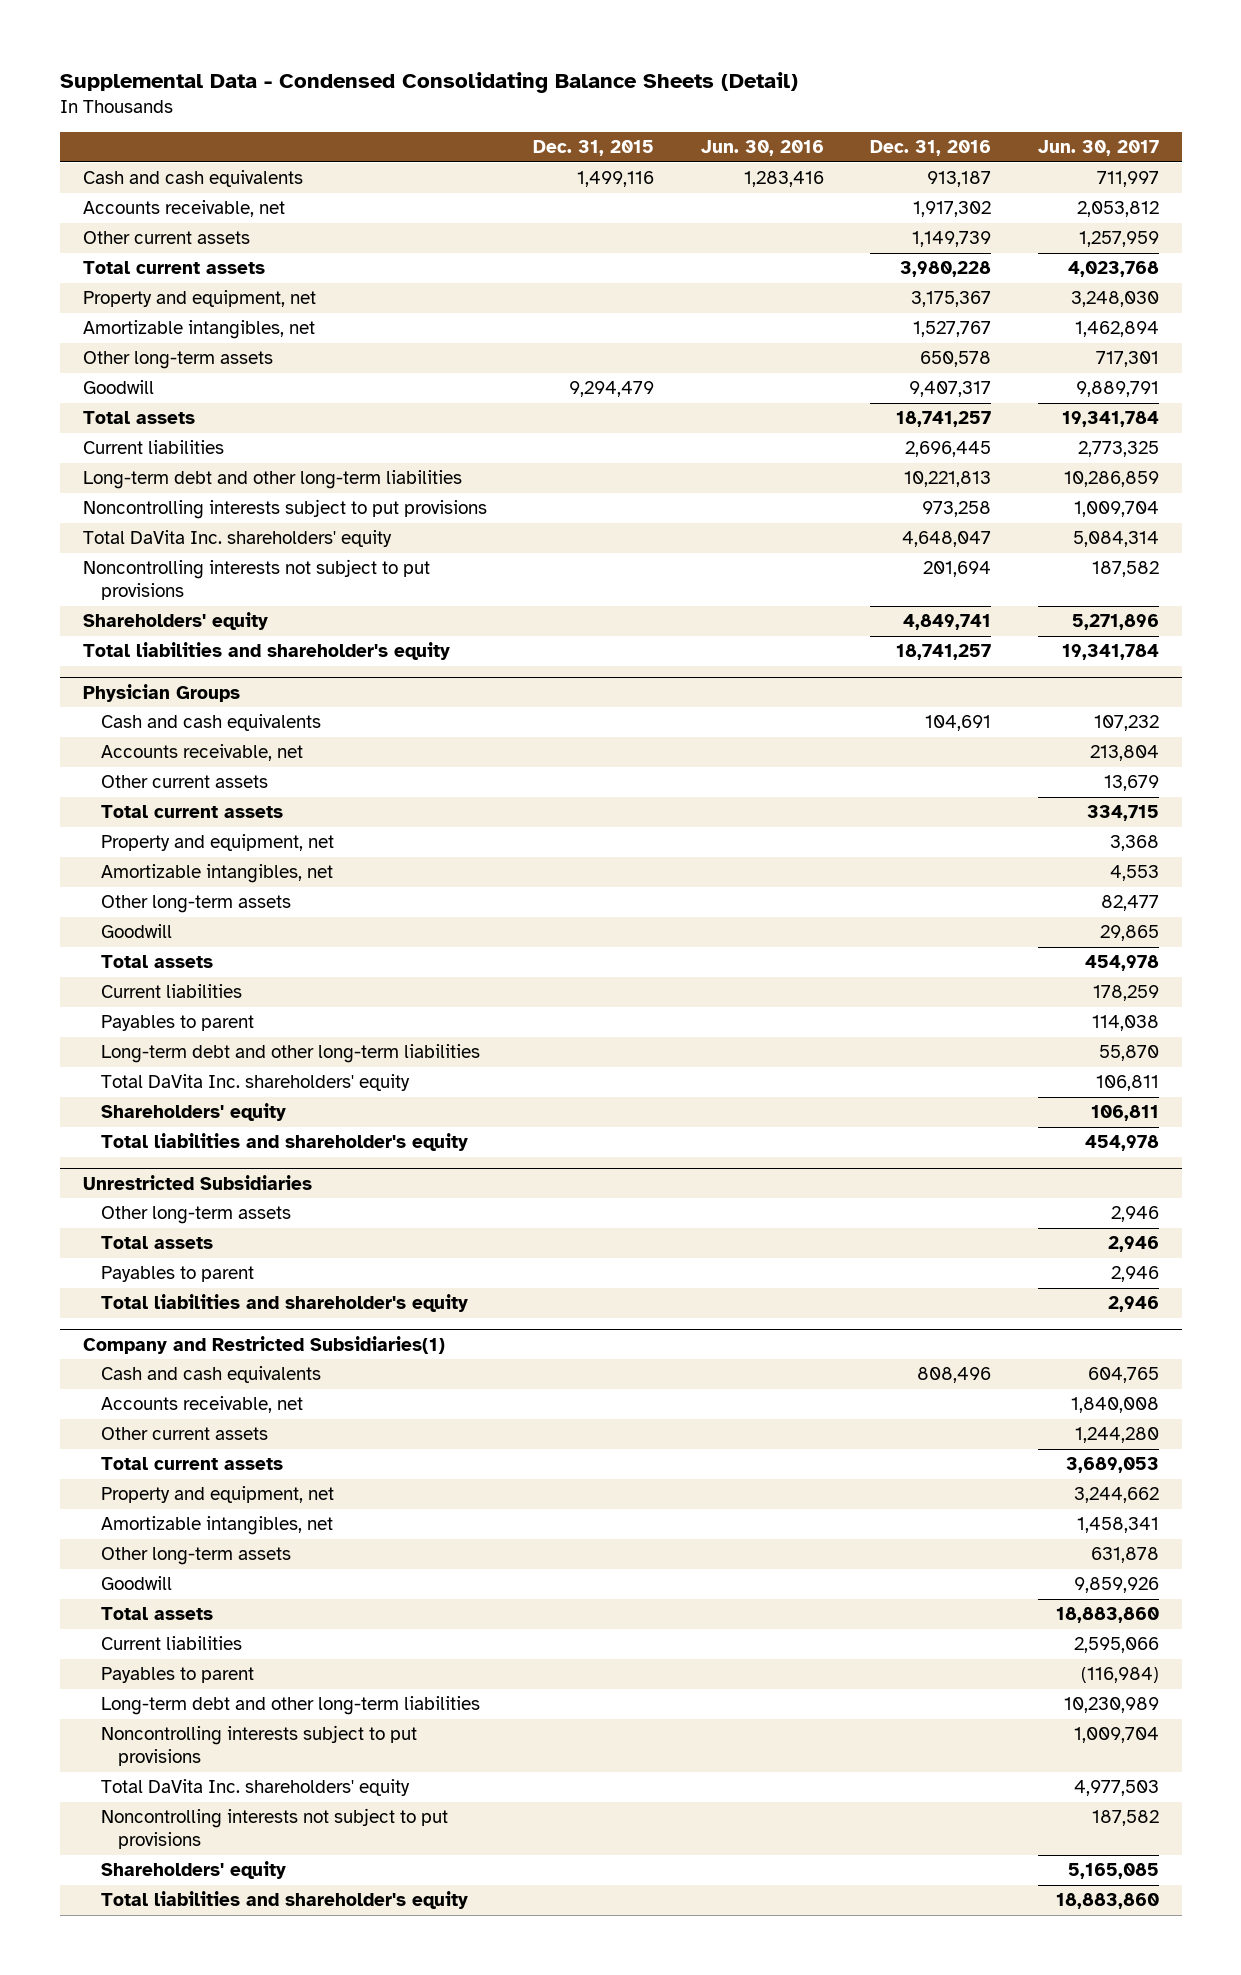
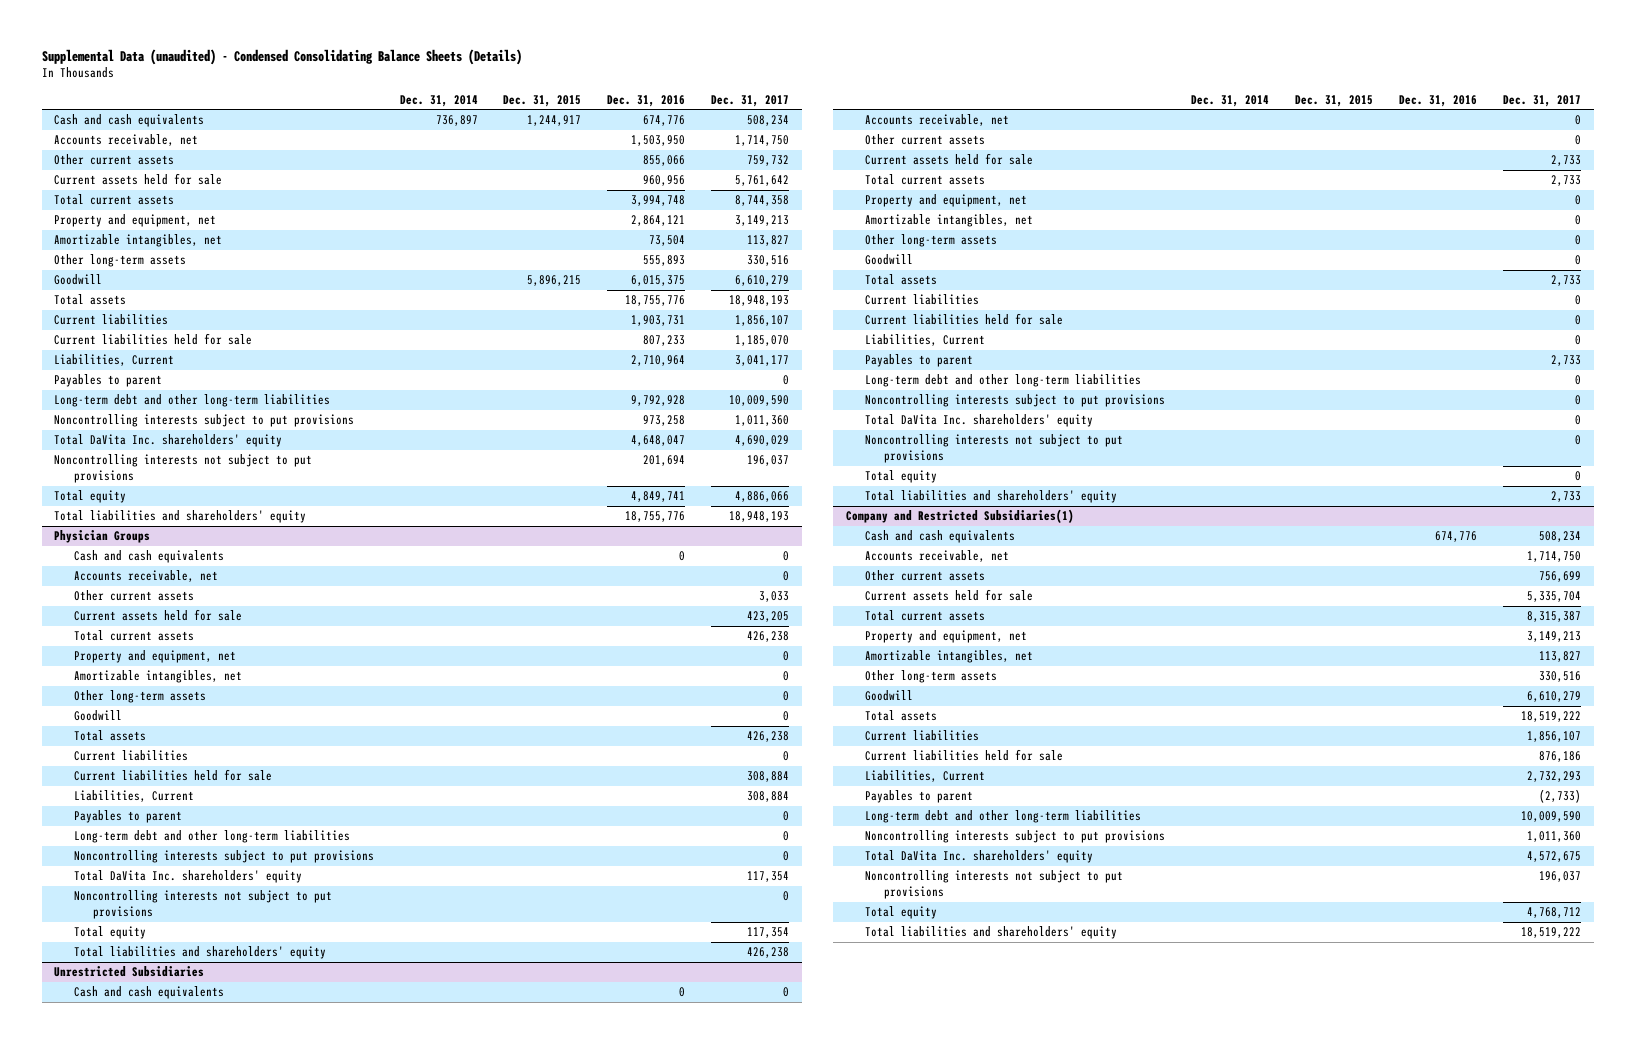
- Supplemental Data - Condensed Consolidating Balance Sheets (Detail)
+ Supplemental Data (unaudited) - Condensed Consolidating Balance Sheets (Details)
- | Dec. 31, 2015 | Jun. 30, 2016 | Dec. 31, 2016 | Jun. 30, 2017
+ | Dec. 31, 2014 | Dec. 31, 2015 | Dec. 31, 2016 | Dec. 31, 2017
- Cash and cash equivalents | 1,499,116 | 1,283,416 | 913,187 | 711,997
- Accounts receivable, net | | | 1,917,302 | 2,053,812
- Other current assets | | | 1,149,739 | 1,257,959
- Total current assets | | | 3,980,228 | 4,023,768
- Property and equipment, net | | | 3,175,367 | 3,248,030
- Amortizable intangibles, net | | | 1,527,767 | 1,462,894
- Other long-term assets | | | 650,578 | 717,301
- Goodwill | 9,294,479 | | 9,407,317 | 9,889,791
- Total assets | | | 18,741,257 | 19,341,784
- Current liabilities | | | 2,696,445 | 2,773,325
- Long-term debt and other long-term liabilities | | | 10,221,813 | 10,286,859
+ Cash and cash equivalents | 736,897 | 1,244,917 | 674,776 | 508,234
+ Accounts receivable, net | | | 1,503,950 | 1,714,750
+ Other current assets | | | 855,066 | 759,732
+ Current assets held for sale | | | 960,956 | 5,761,642
+ Total current assets | | | 3,994,748 | 8,744,358
+ Property and equipment, net | | | 2,864,121 | 3,149,213
+ Amortizable intangibles, net | | | 73,504 | 113,827
+ Other long-term assets | | | 555,893 | 330,516
+ Goodwill | | 5,896,215 | 6,015,375 | 6,610,279
+ Total assets | | | 18,755,776 | 18,948,193
+ Current liabilities | | | 1,903,731 | 1,856,107
+ Current liabilities held for sale | | | 807,233 | 1,185,070
+ Liabilities, Current | | | 2,710,964 | 3,041,177
+ Payables to parent | | | | 0
+ Long-term debt and other long-term liabilities | | | 9,792,928 | 10,009,590
- Shareholders' equity | | | 4,849,741 | 5,271,896
- Total liabilities and shareholder's equity | | | 18,741,257 | 19,341,784
+ Total equity | | | 4,849,741 | 4,886,066
+ Total liabilities and shareholders' equity | | | 18,755,776 | 18,948,193
@ Physician Groups
- Cash and cash equivalents | | | 104,691 | 107,232
+ Cash and cash equivalents | | | 0 | 0
+ Current assets held for sale | | | | 423,205
+ Current liabilities held for sale | | | | 308,884
+ Liabilities, Current | | | | 308,884
+ Noncontrolling interests subject to put provisions | | | | 0
- Shareholders' equity | | | | 106,811
- Total liabilities and shareholder's equity | | | | 454,978
+ Noncontrolling interests not subject to put provisions | | | | 0
+ Total equity | | | | 117,354
+ Total liabilities and shareholders' equity | | | | 426,238
@ Unrestricted Subsidiaries
+ Cash and cash equivalents | | | 0 | 0
+ Accounts receivable, net | | | | 0
+ Other current assets | | | | 0
+ Current assets held for sale | | | | 2,733
+ Total current assets | | | | 2,733
+ Property and equipment, net | | | | 0
+ Amortizable intangibles, net | | | | 0
+ Goodwill | | | | 0
+ Current liabilities | | | | 0
+ Current liabilities held for sale | | | | 0
+ Liabilities, Current | | | | 0
- Total liabilities and shareholder's equity | | | | 2,946
+ Long-term debt and other long-term liabilities | | | | 0
+ Noncontrolling interests subject to put provisions | | | | 0
+ Total DaVita Inc. shareholders' equity | | | | 0
+ Noncontrolling interests not subject to put provisions | | | | 0
+ Total equity | | | | 0
+ Total liabilities and shareholders' equity | | | | 2,733
@ Company and Restricted Subsidiaries(1)
- Cash and cash equivalents | | | 808,496 | 604,765
+ Cash and cash equivalents | | | 674,776 | 508,234
+ Current assets held for sale | | | | 5,335,704
+ Current liabilities held for sale | | | | 876,186
+ Liabilities, Current | | | | 2,732,293
- Shareholders' equity | | | | 5,165,085
- Total liabilities and shareholder's equity | | | | 18,883,860
+ Total equity | | | | 4,768,712
+ Total liabilities and shareholders' equity | | | | 18,519,222

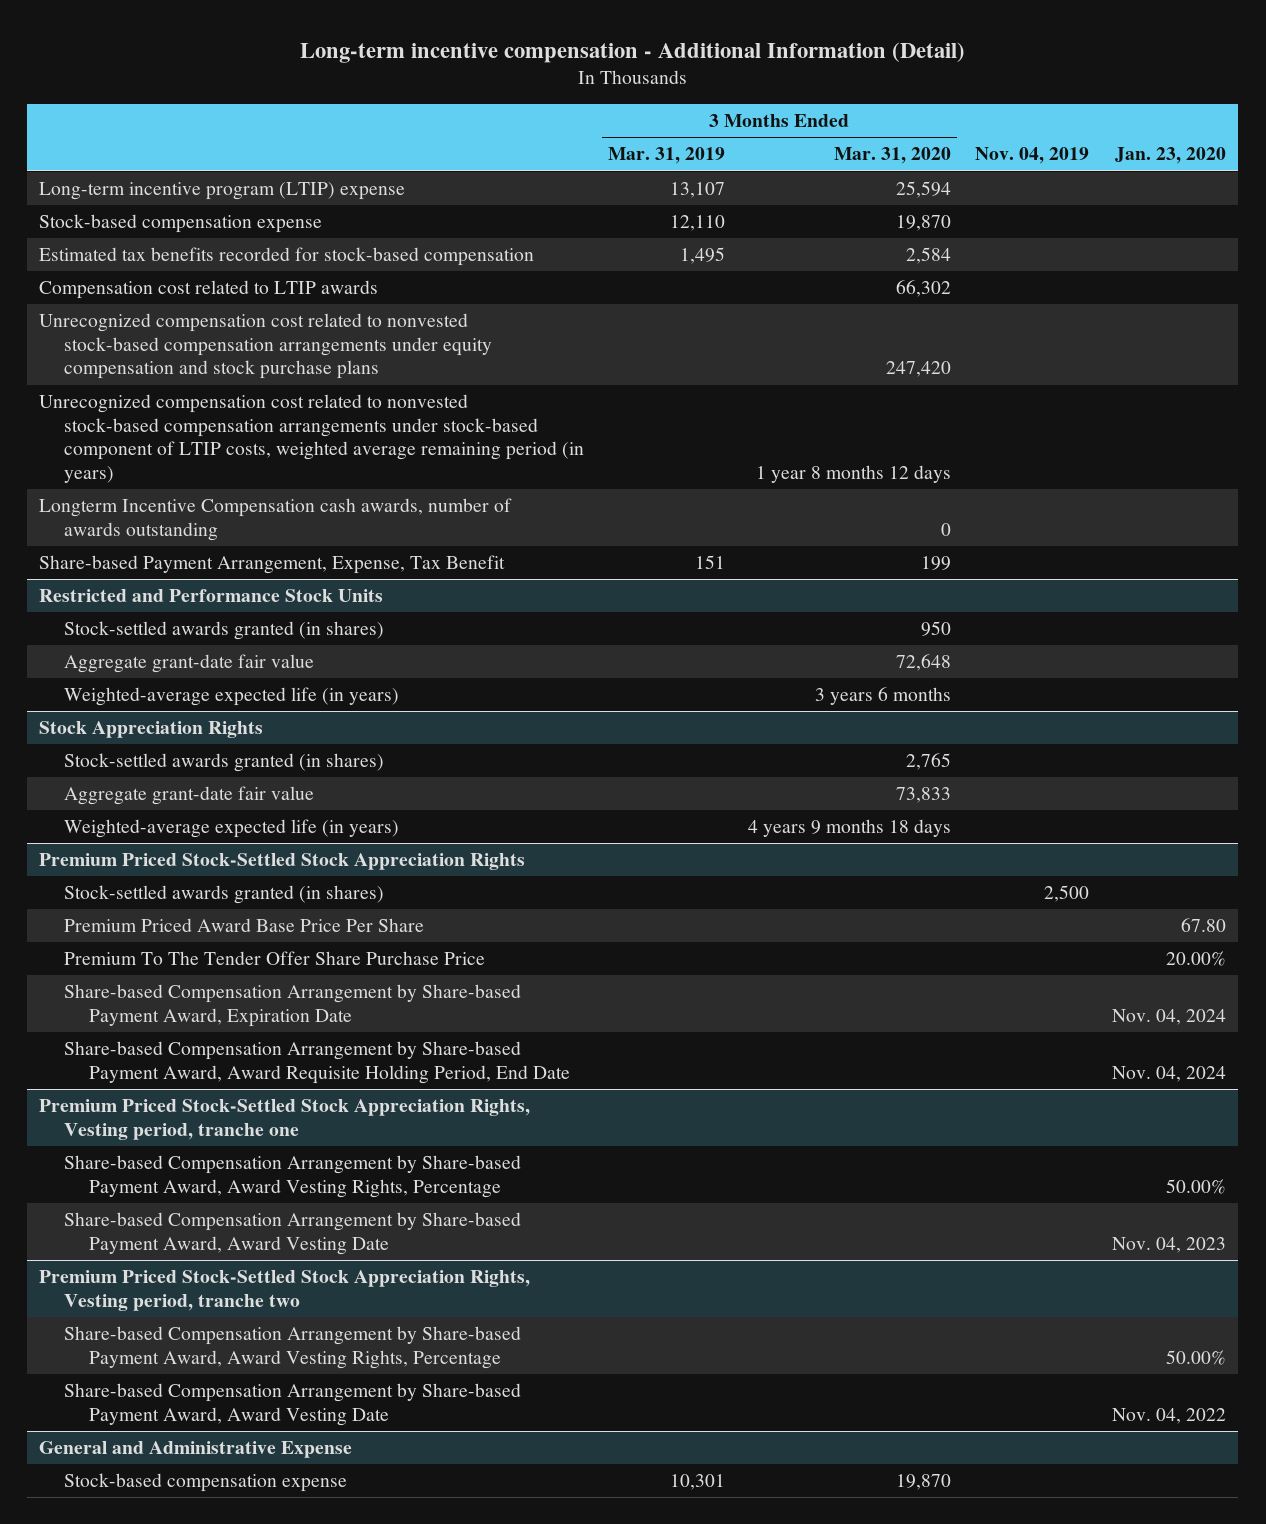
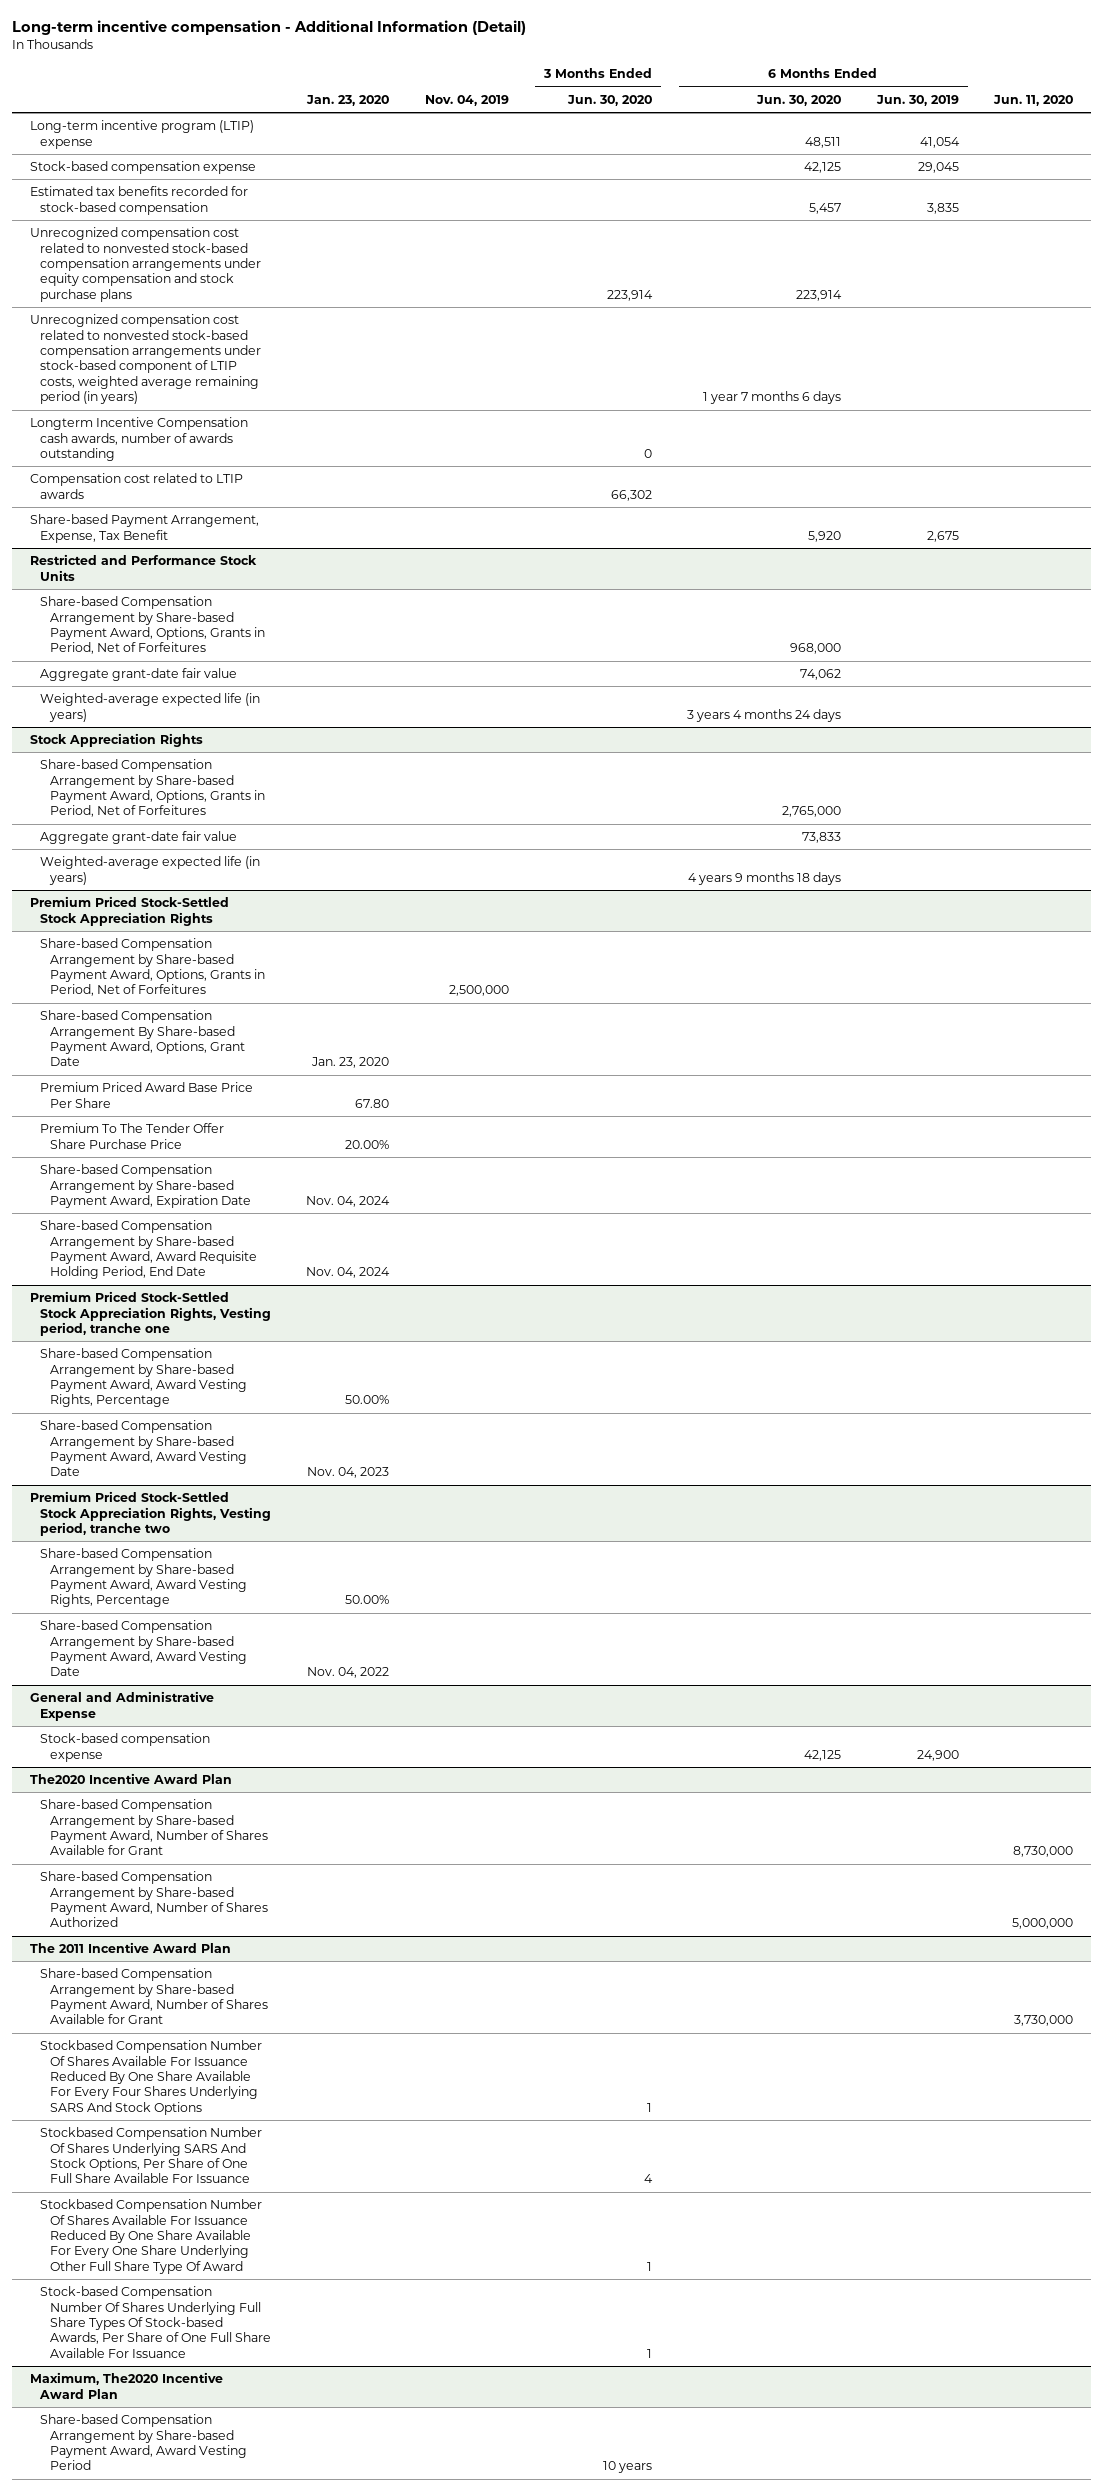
- | 3 Months Ended Mar. 31, 2019 | 3 Months Ended Mar. 31, 2020 | Nov. 04, 2019 | Jan. 23, 2020
+ | Jan. 23, 2020 | Nov. 04, 2019 | 3 Months Ended Jun. 30, 2020 | 6 Months Ended Jun. 30, 2020 | 6 Months Ended Jun. 30, 2019 | Jun. 11, 2020
moved down: Compensation cost related to LTIP awards | | | 66,302 | | |
@ Restricted and Performance Stock Units
- Stock-settled awards granted (in shares) | | 950 | |
+ Share-based Compensation Arrangement by Share-based Payment Award, Options, Grants in Period, Net of Forfeitures | | | | 968,000 | |
@ Stock Appreciation Rights
- Stock-settled awards granted (in shares) | | 2,765 | |
+ Share-based Compensation Arrangement by Share-based Payment Award, Options, Grants in Period, Net of Forfeitures | | | | 2,765,000 | |
@ Premium Priced Stock-Settled Stock Appreciation Rights
- Stock-settled awards granted (in shares) | | | 2,500 |
+ Share-based Compensation Arrangement by Share-based Payment Award, Options, Grants in Period, Net of Forfeitures | | 2,500,000 | | | |
+ Share-based Compensation Arrangement By Share-based Payment Award, Options, Grant Date | Jan. 23, 2020 | | | | |
+ The2020 Incentive Award Plan
+ Share-based Compensation Arrangement by Share-based Payment Award, Number of Shares Available for Grant | | | | | | 8,730,000
+ Share-based Compensation Arrangement by Share-based Payment Award, Number of Shares Authorized | | | | | | 5,000,000
+ The 2011 Incentive Award Plan
+ Share-based Compensation Arrangement by Share-based Payment Award, Number of Shares Available for Grant | | | | | | 3,730,000
+ Stockbased Compensation Number Of Shares Available For Issuance Reduced By One Share Available For Every Four Shares Underlying SARS And Stock Options | | | 1 | | |
+ Stockbased Compensation Number Of Shares Underlying SARS And Stock Options, Per Share of One Full Share Available For Issuance | | | 4 | | |
+ Stockbased Compensation Number Of Shares Available For Issuance Reduced By One Share Available For Every One Share Underlying Other Full Share Type Of Award | | | 1 | | |
+ Stock-based Compensation Number Of Shares Underlying Full Share Types Of Stock-based Awards, Per Share of One Full Share Available For Issuance | | | 1 | | |
+ Maximum, The2020 Incentive Award Plan
+ Share-based Compensation Arrangement by Share-based Payment Award, Award Vesting Period | | | 10 years | | |

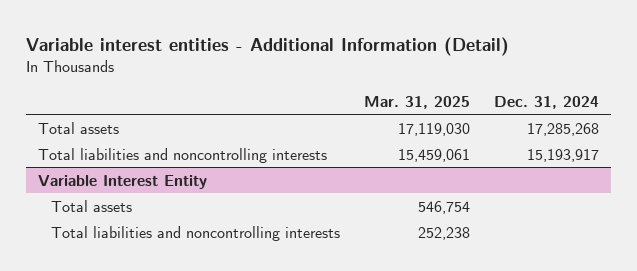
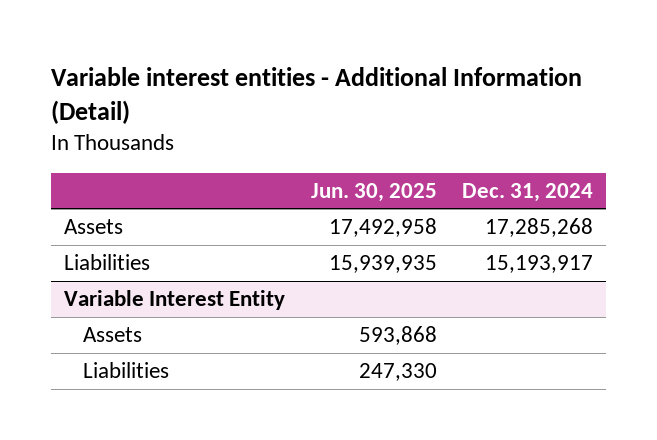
- | Mar. 31, 2025 | Dec. 31, 2024
+ | Jun. 30, 2025 | Dec. 31, 2024
- Total assets | 17,119,030 | 17,285,268
- Total liabilities and noncontrolling interests | 15,459,061 | 15,193,917
+ Assets | 17,492,958 | 17,285,268
+ Liabilities | 15,939,935 | 15,193,917
@ Variable Interest Entity
- Total assets | 546,754 |
- Total liabilities and noncontrolling interests | 252,238 |
+ Assets | 593,868 |
+ Liabilities | 247,330 |

